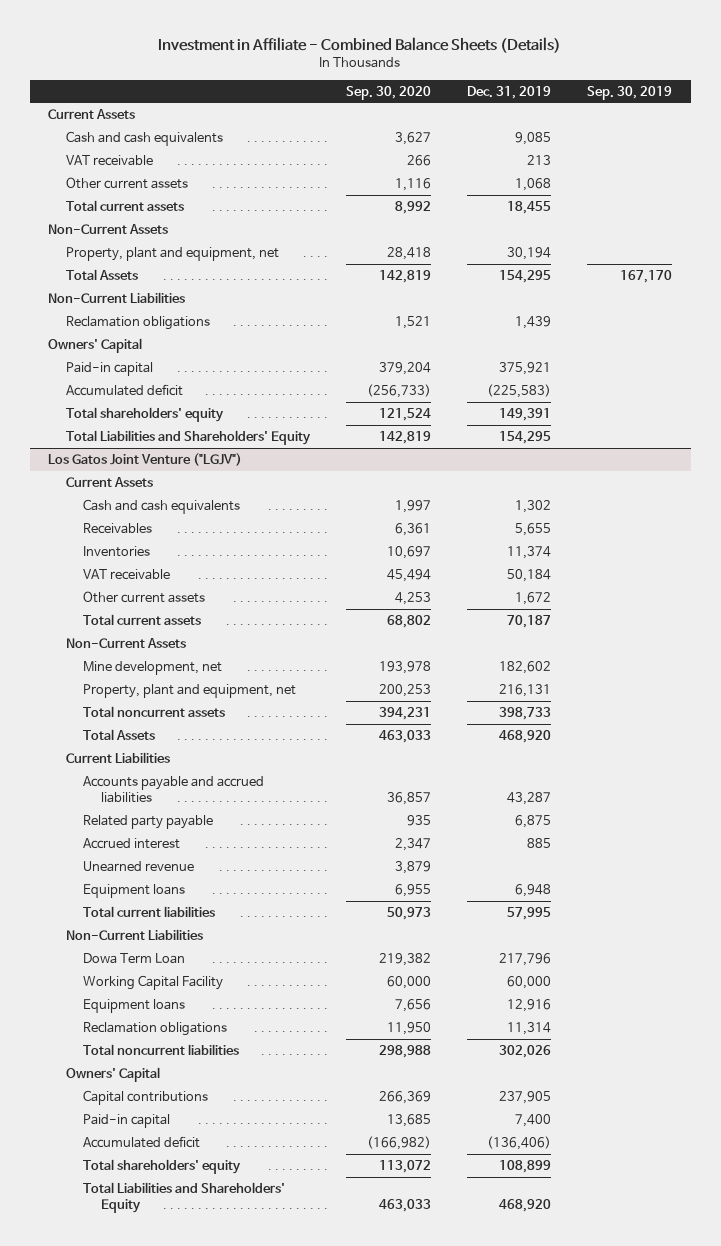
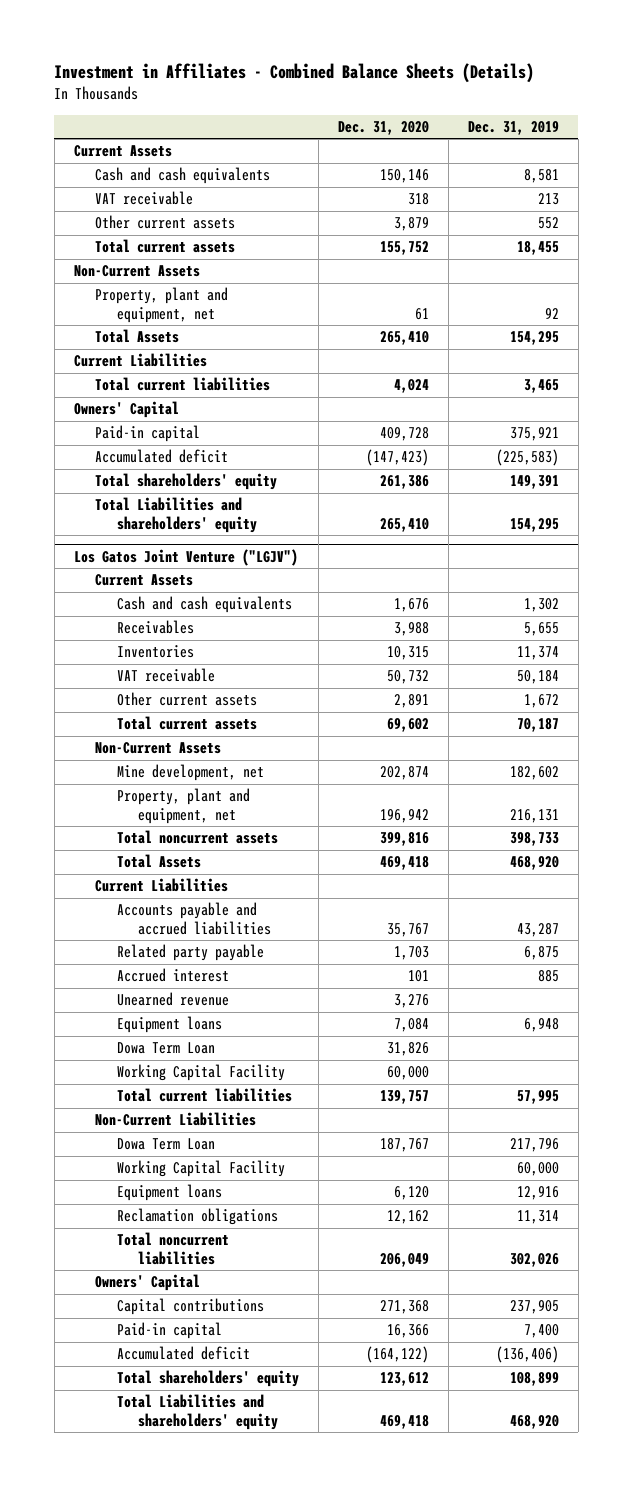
- Investment in Affiliate - Combined Balance Sheets (Details)
+ Investment in Affiliates - Combined Balance Sheets (Details)
- | Sep. 30, 2020 | Dec. 31, 2019 | Sep. 30, 2019
+ | Dec. 31, 2020 | Dec. 31, 2019
- Cash and cash equivalents | 3,627 | 9,085 |
+ Cash and cash equivalents | 150,146 | 8,581
- Other current assets | 1,116 | 1,068 |
+ Other current assets | 3,879 | 552
- Property, plant and equipment, net | 28,418 | 30,194 |
+ Property, plant and equipment, net | 61 | 92
- Non-Current Liabilities
- Reclamation obligations | 1,521 | 1,439 |
+ Current Liabilities
+ Total current liabilities | 4,024 | 3,465
- Total Liabilities and Shareholders' Equity | 142,819 | 154,295 |
+ Total Liabilities and shareholders' equity | 265,410 | 154,295
@ Los Gatos Joint Venture ("LGJV")
+ Dowa Term Loan | 31,826 |
+ Working Capital Facility | 60,000 |
- Total Liabilities and Shareholders' Equity | 463,033 | 468,920 |
+ Total Liabilities and shareholders' equity | 469,418 | 468,920

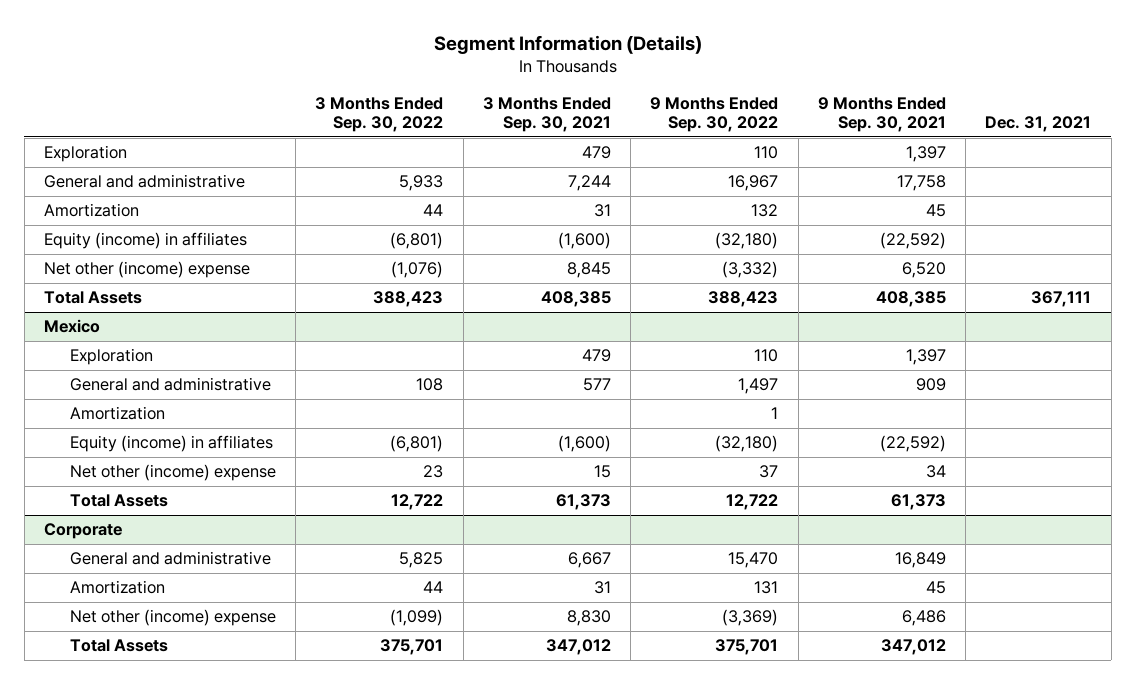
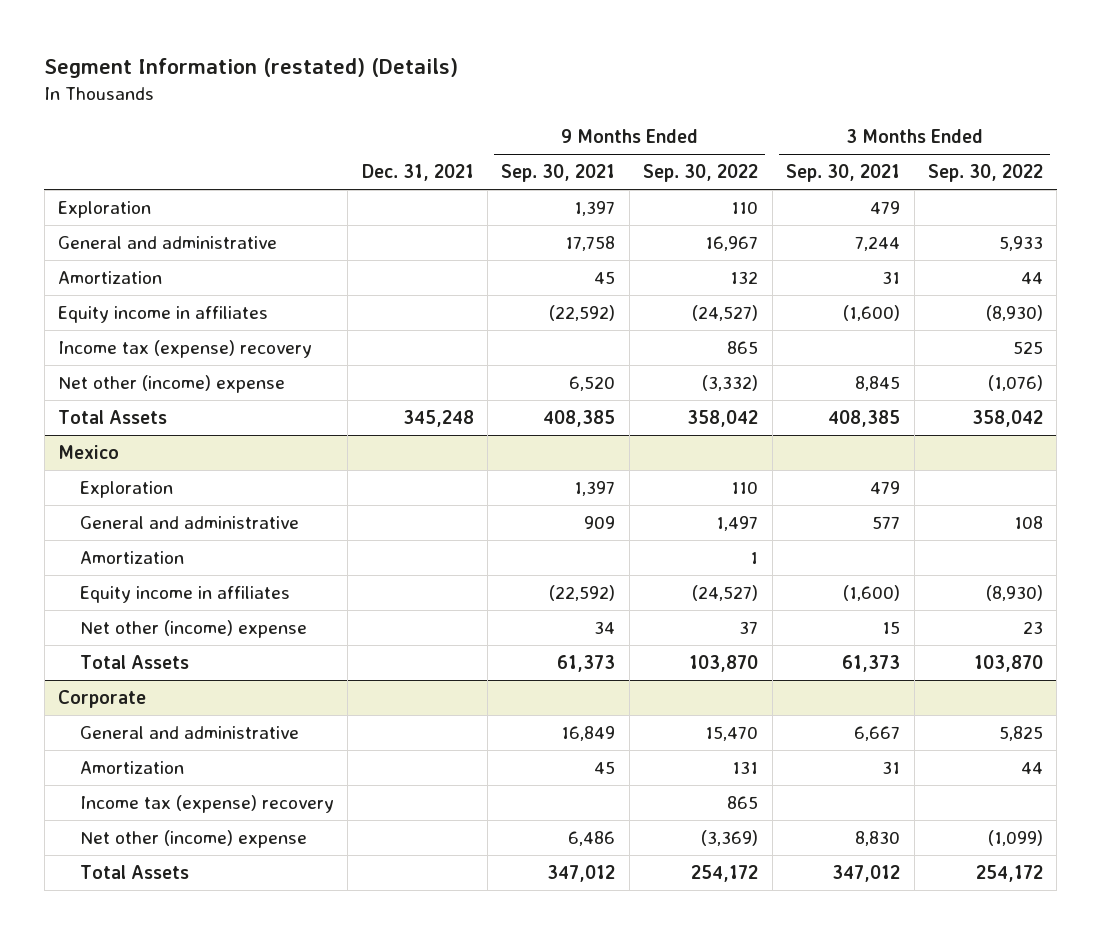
- Segment Information (Details)
+ Segment Information (restated) (Details)
- | 3 Months Ended Sep. 30, 2022 | 3 Months Ended Sep. 30, 2021 | 9 Months Ended Sep. 30, 2022 | 9 Months Ended Sep. 30, 2021 | Dec. 31, 2021
+ | Dec. 31, 2021 | 9 Months Ended Sep. 30, 2021 | 9 Months Ended Sep. 30, 2022 | 3 Months Ended Sep. 30, 2021 | 3 Months Ended Sep. 30, 2022
- Equity (income) in affiliates | (6,801) | (1,600) | (32,180) | (22,592) |
+ Equity income in affiliates | | (22,592) | (24,527) | (1,600) | (8,930)
+ Income tax (expense) recovery | | | 865 | | 525
- Total Assets | 388,423 | 408,385 | 388,423 | 408,385 | 367,111
+ Total Assets | 345,248 | 408,385 | 358,042 | 408,385 | 358,042
@ Mexico
- Equity (income) in affiliates | (6,801) | (1,600) | (32,180) | (22,592) |
+ Equity income in affiliates | | (22,592) | (24,527) | (1,600) | (8,930)
- Total Assets | 12,722 | 61,373 | 12,722 | 61,373 |
+ Total Assets | | 61,373 | 103,870 | 61,373 | 103,870
@ Corporate
+ Income tax (expense) recovery | | | 865 | |
- Total Assets | 375,701 | 347,012 | 375,701 | 347,012 |
+ Total Assets | | 347,012 | 254,172 | 347,012 | 254,172

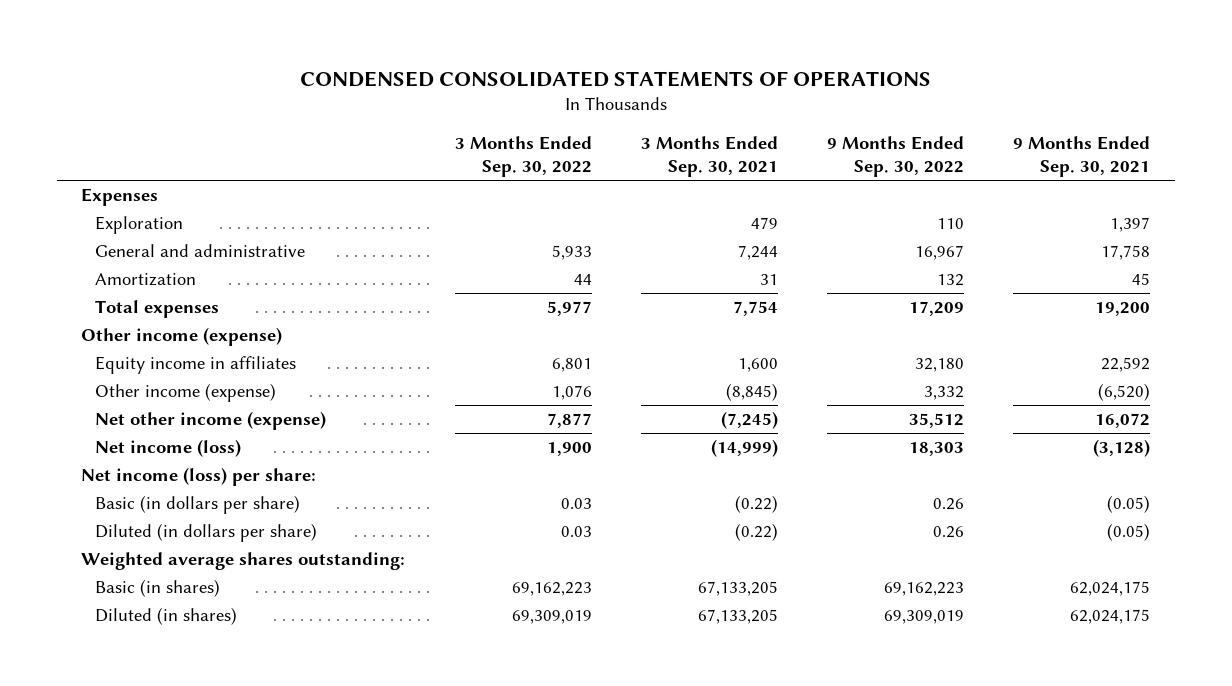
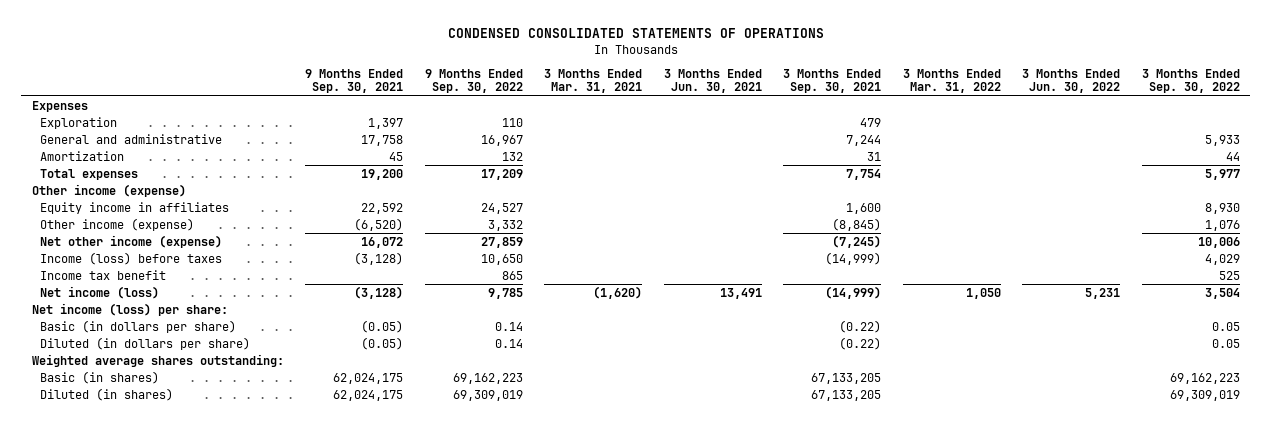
- | 3 Months Ended Sep. 30, 2022 | 3 Months Ended Sep. 30, 2021 | 9 Months Ended Sep. 30, 2022 | 9 Months Ended Sep. 30, 2021
+ | 9 Months Ended Sep. 30, 2021 | 9 Months Ended Sep. 30, 2022 | 3 Months Ended Mar. 31, 2021 | 3 Months Ended Jun. 30, 2021 | 3 Months Ended Sep. 30, 2021 | 3 Months Ended Mar. 31, 2022 | 3 Months Ended Jun. 30, 2022 | 3 Months Ended Sep. 30, 2022
- Equity income in affiliates | 6,801 | 1,600 | 32,180 | 22,592
+ Equity income in affiliates | 22,592 | 24,527 | | | 1,600 | | | 8,930
- Net other income (expense) | 7,877 | (7,245) | 35,512 | 16,072
- Net income (loss) | 1,900 | (14,999) | 18,303 | (3,128)
+ Net other income (expense) | 16,072 | 27,859 | | | (7,245) | | | 10,006
+ Income (loss) before taxes | (3,128) | 10,650 | | | (14,999) | | | 4,029
+ Income tax benefit | | 865 | | | | | | 525
+ Net income (loss) | (3,128) | 9,785 | (1,620) | 13,491 | (14,999) | 1,050 | 5,231 | 3,504
- Basic (in dollars per share) | 0.03 | (0.22) | 0.26 | (0.05)
- Diluted (in dollars per share) | 0.03 | (0.22) | 0.26 | (0.05)
+ Basic (in dollars per share) | (0.05) | 0.14 | | | (0.22) | | | 0.05
+ Diluted (in dollars per share) | (0.05) | 0.14 | | | (0.22) | | | 0.05

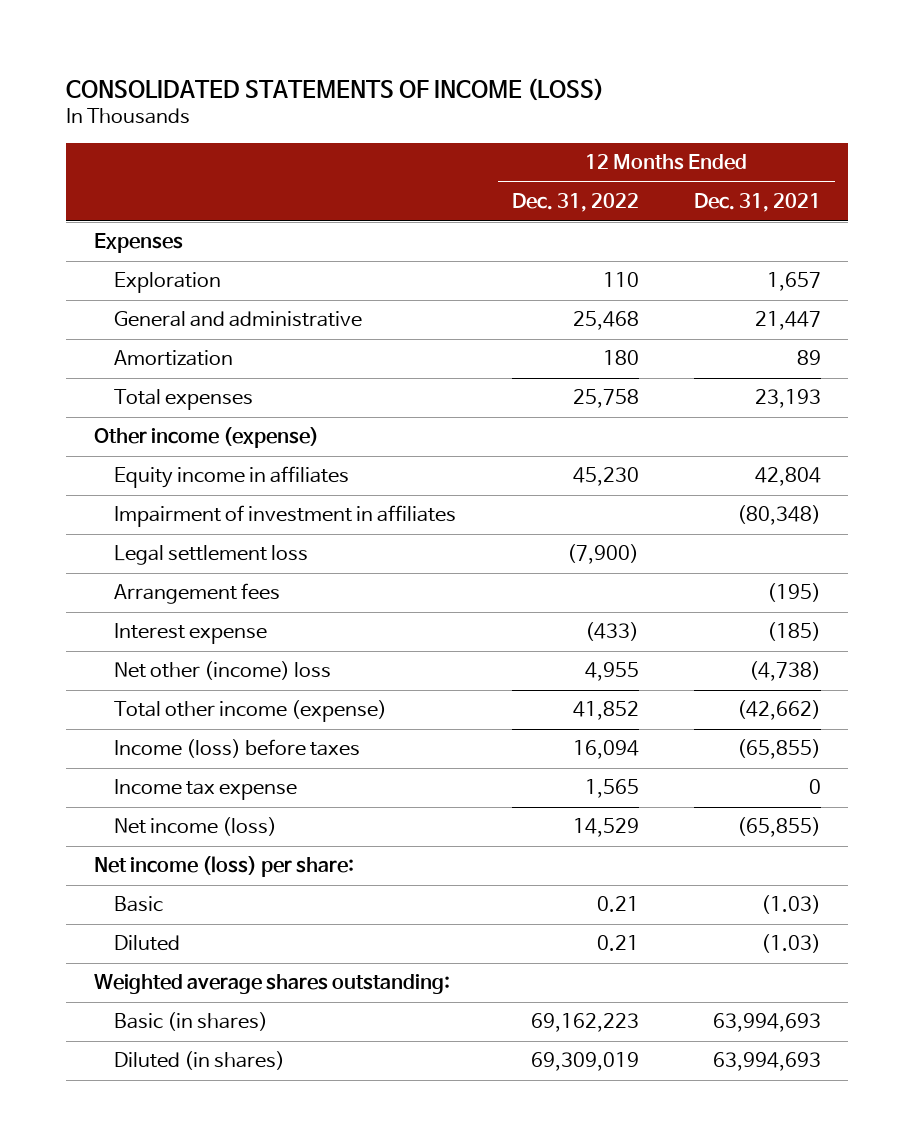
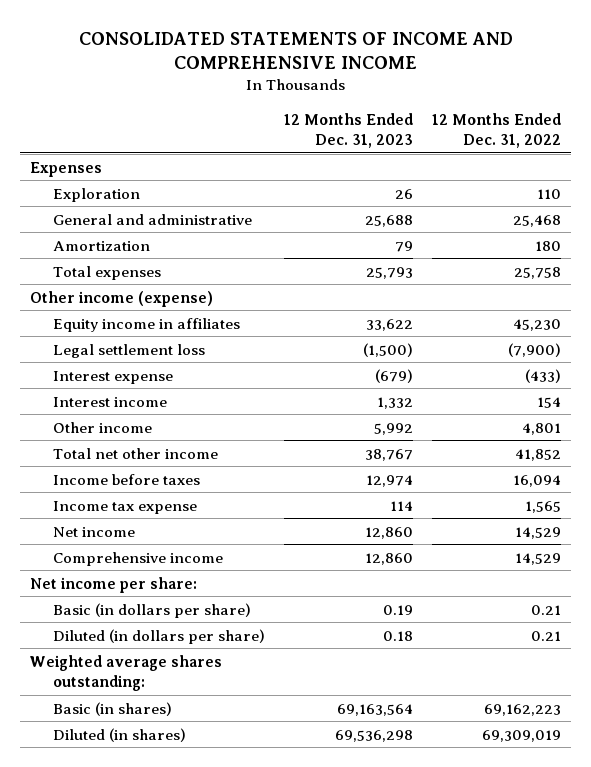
- CONSOLIDATED STATEMENTS OF INCOME (LOSS)
+ CONSOLIDATED STATEMENTS OF INCOME AND COMPREHENSIVE INCOME
- | 12 Months Ended Dec. 31, 2022 | 12 Months Ended Dec. 31, 2021
+ | 12 Months Ended Dec. 31, 2023 | 12 Months Ended Dec. 31, 2022
- Impairment of investment in affiliates | | (80,348)
- Arrangement fees | | (195)
- Net other (income) loss | 4,955 | (4,738)
- Total other income (expense) | 41,852 | (42,662)
- Income (loss) before taxes | 16,094 | (65,855)
+ Interest income | 1,332 | 154
+ Other income | 5,992 | 4,801
+ Total net other income | 38,767 | 41,852
+ Income before taxes | 12,974 | 16,094
- Net income (loss) | 14,529 | (65,855)
- Net income (loss) per share:
- Basic | 0.21 | (1.03)
- Diluted | 0.21 | (1.03)
+ Net income | 12,860 | 14,529
+ Comprehensive income | 12,860 | 14,529
+ Net income per share:
+ Basic (in dollars per share) | 0.19 | 0.21
+ Diluted (in dollars per share) | 0.18 | 0.21

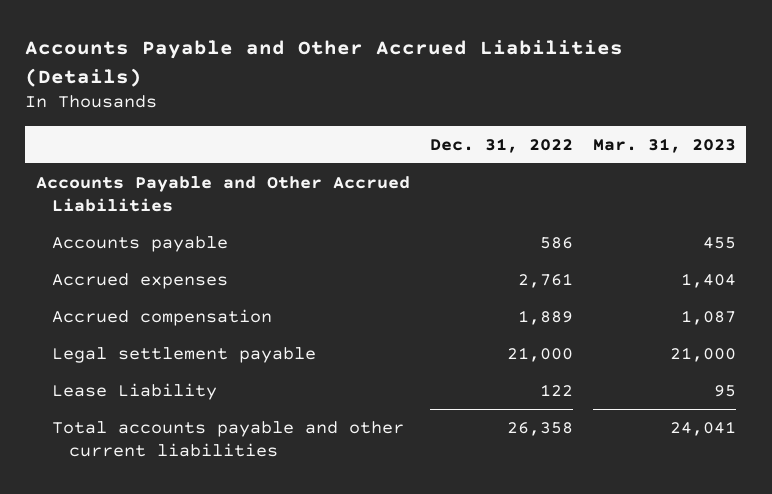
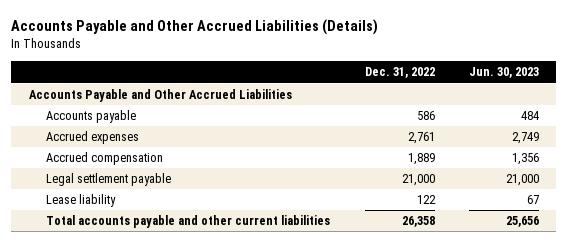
- | Dec. 31, 2022 | Mar. 31, 2023
+ | Dec. 31, 2022 | Jun. 30, 2023
- Lease Liability | 122 | 95
+ Lease liability | 122 | 67

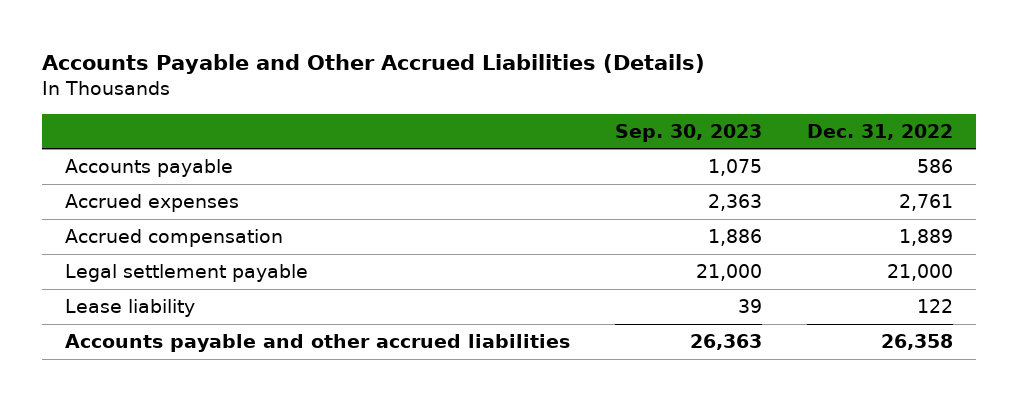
- | Dec. 31, 2022 | Jun. 30, 2023
+ | Sep. 30, 2023 | Dec. 31, 2022
- Accounts Payable and Other Accrued Liabilities
- Total accounts payable and other current liabilities | 26,358 | 25,656
+ Accounts payable and other accrued liabilities | 26,363 | 26,358

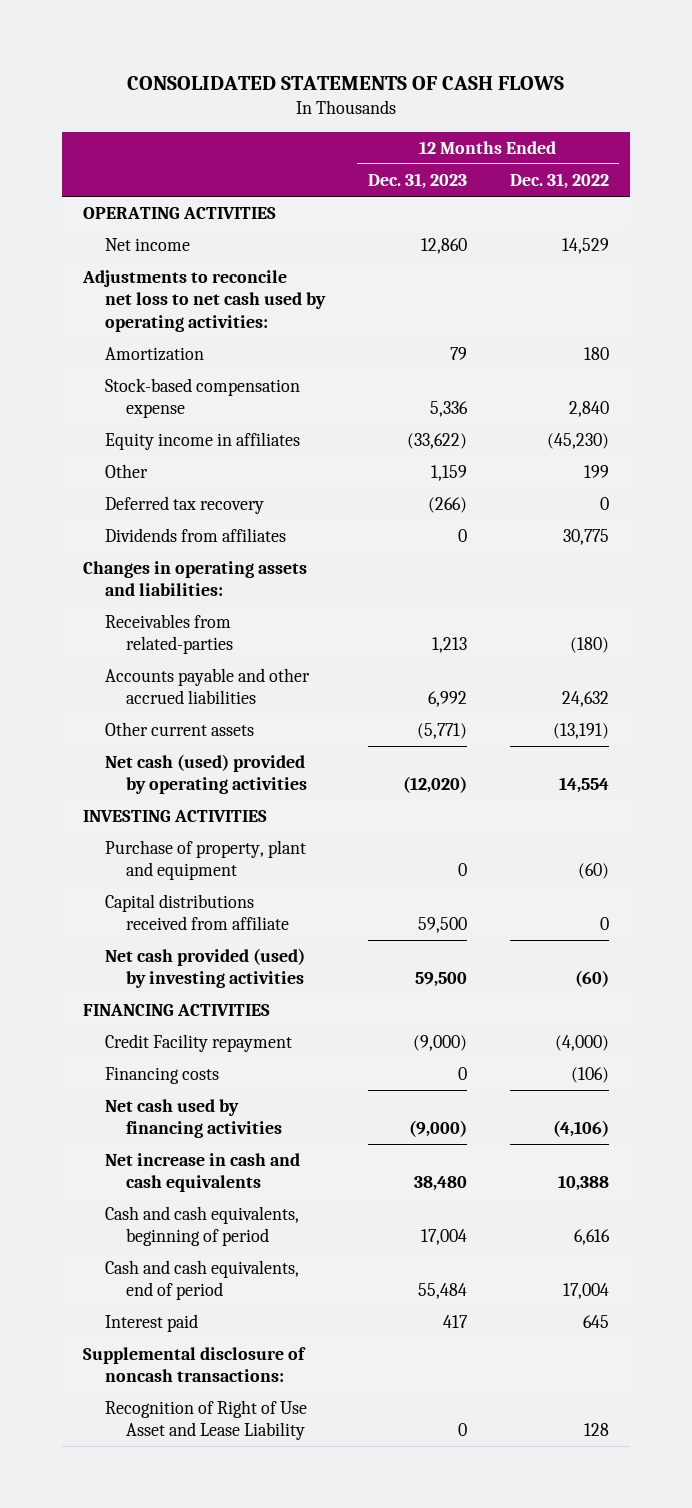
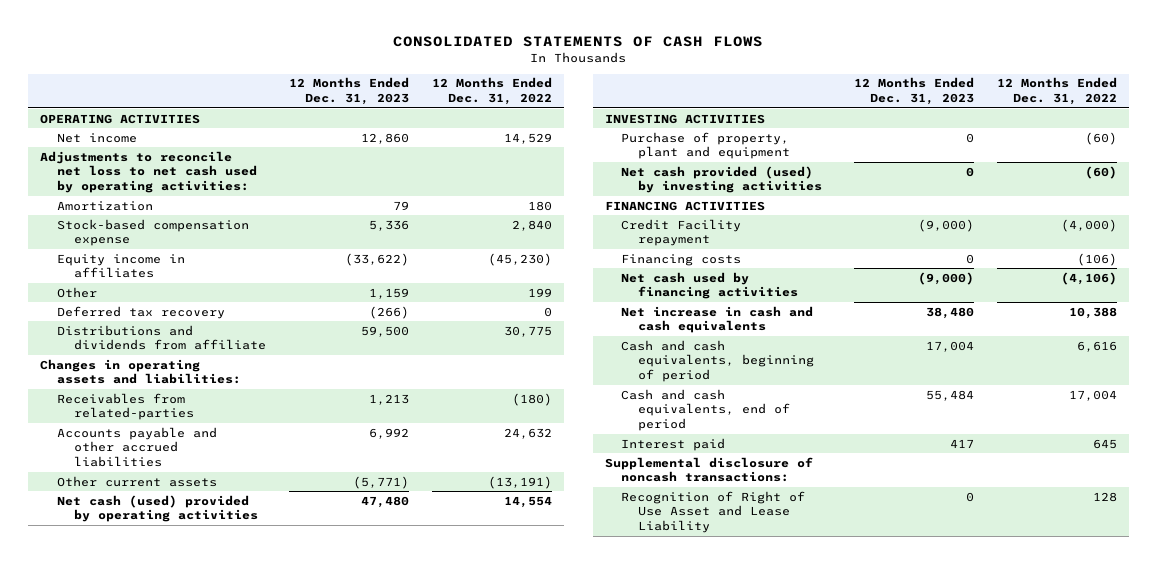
- Dividends from affiliates | 0 | 30,775
+ Distributions and dividends from affiliate | 59,500 | 30,775
- Net cash (used) provided by operating activities | (12,020) | 14,554
+ Net cash (used) provided by operating activities | 47,480 | 14,554
- Capital distributions received from affiliate | 59,500 | 0
- Net cash provided (used) by investing activities | 59,500 | (60)
+ Net cash provided (used) by investing activities | 0 | (60)

